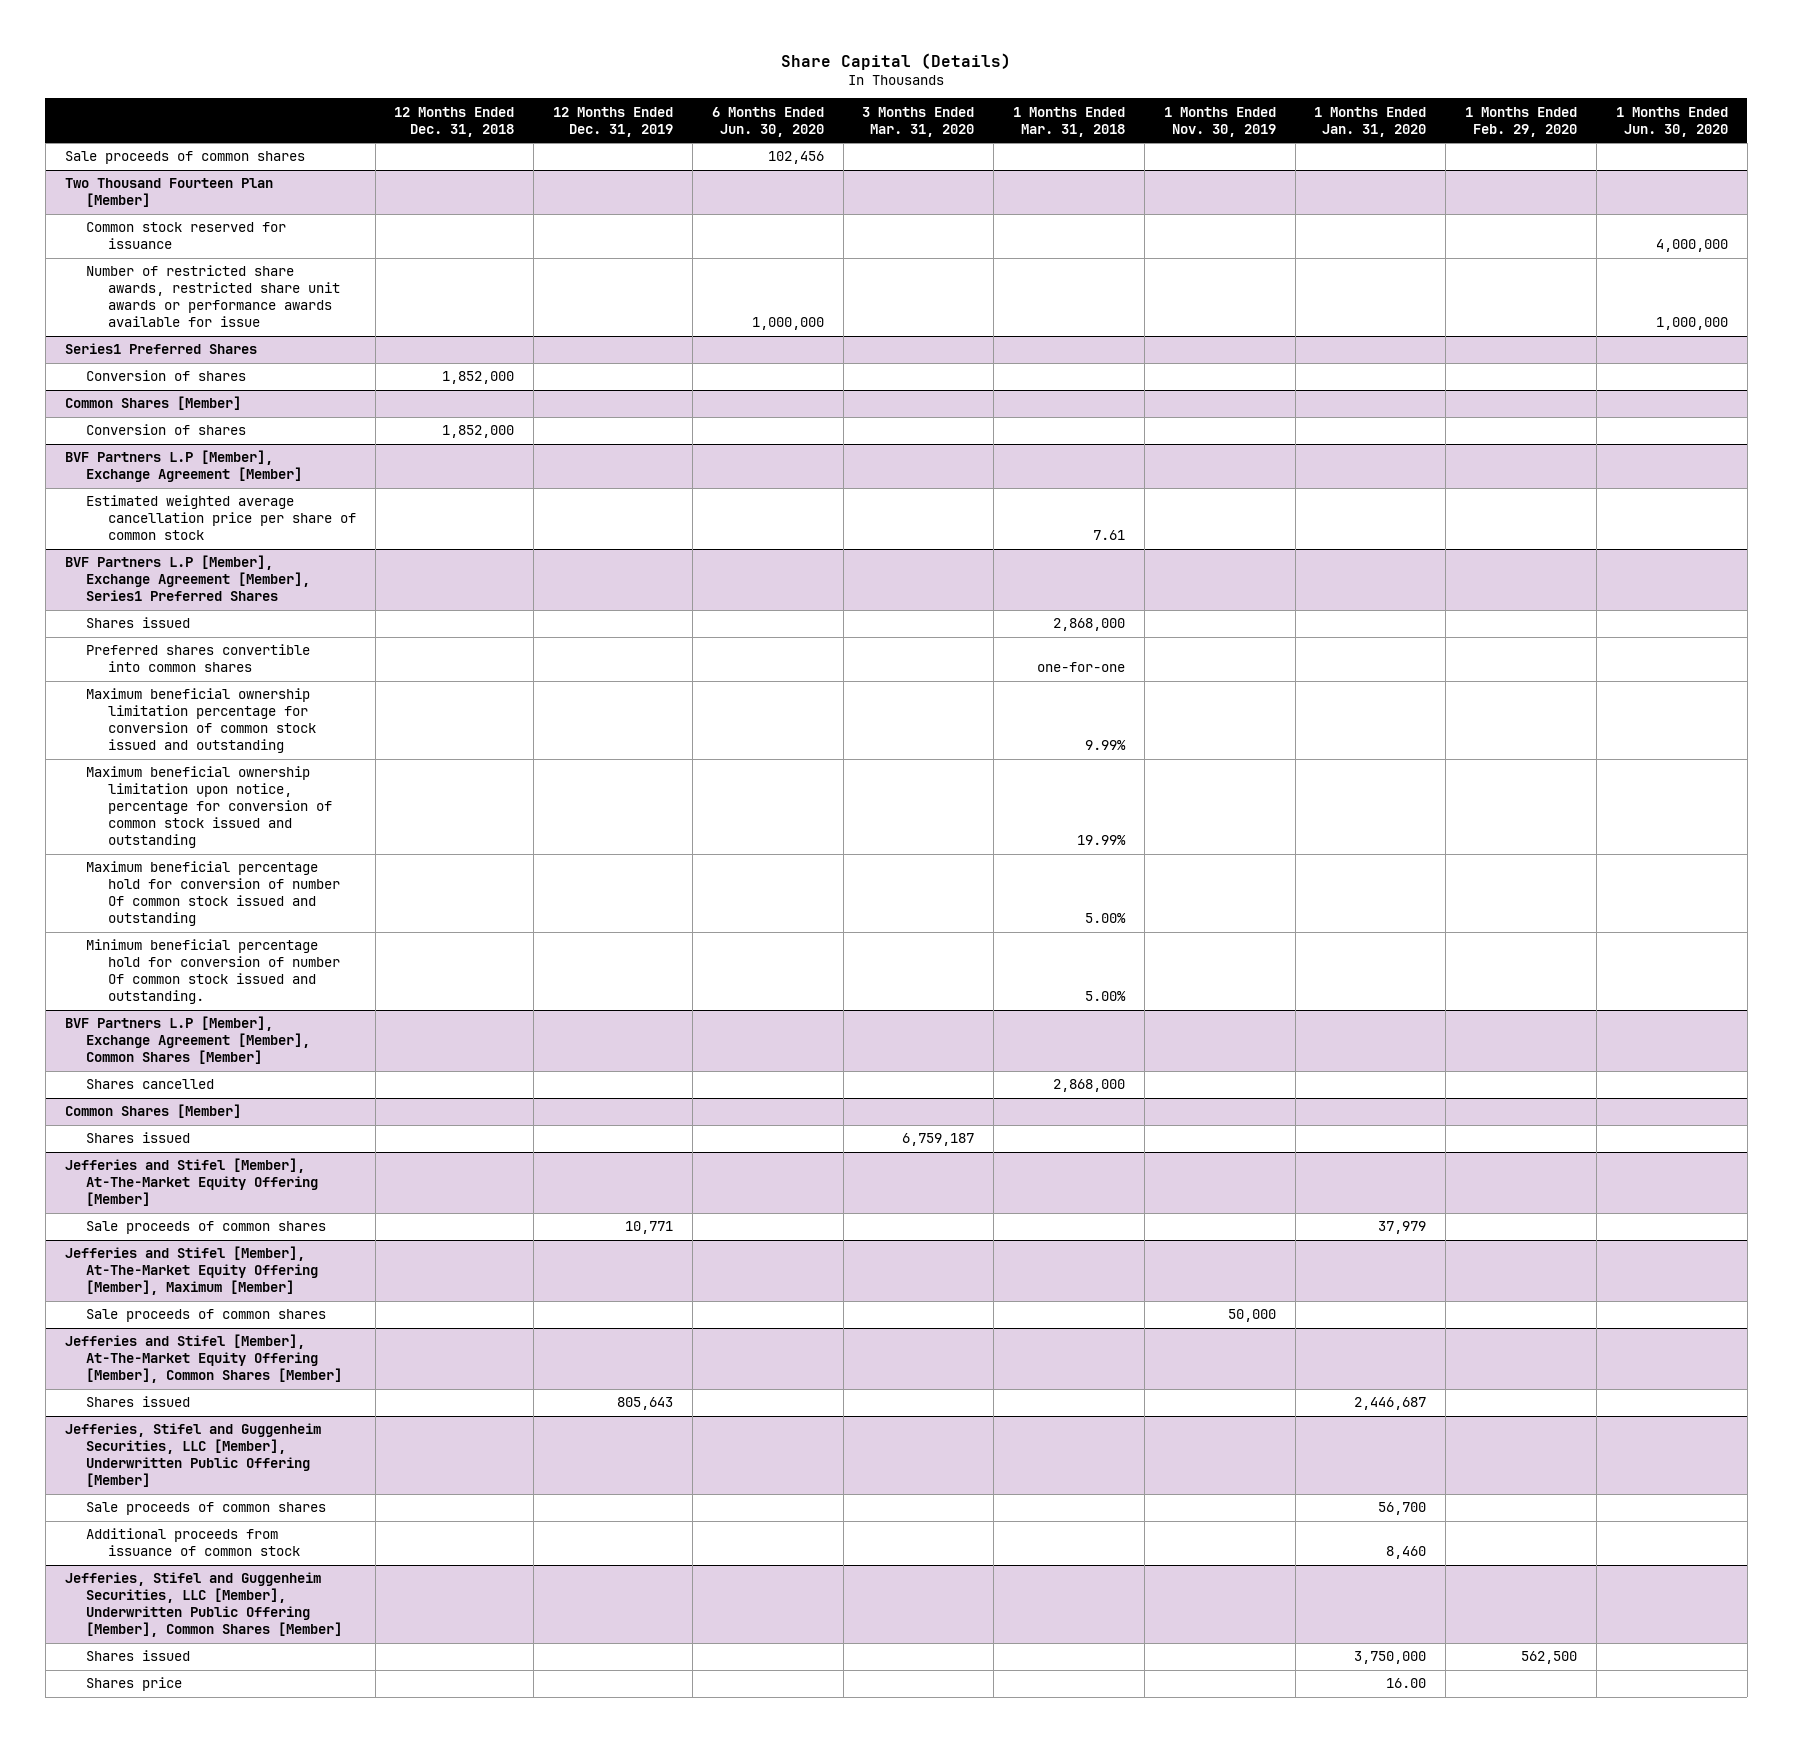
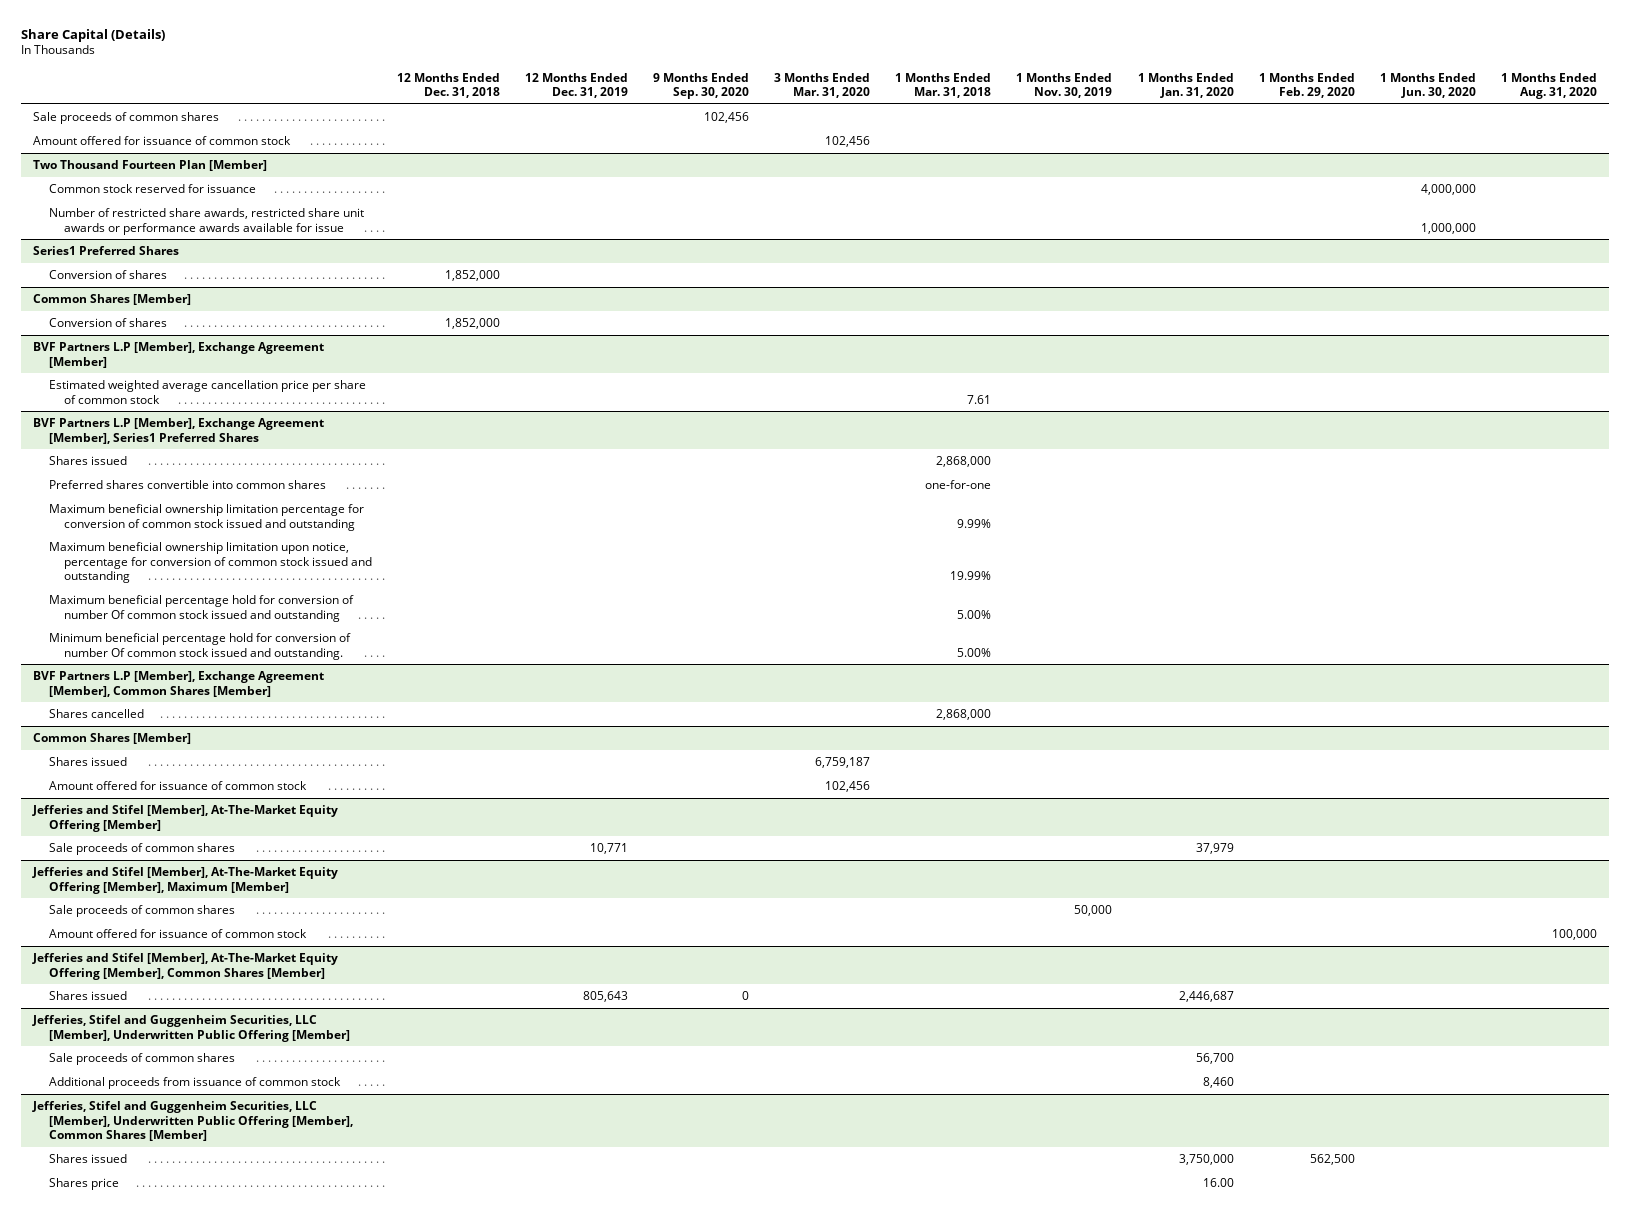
- | 12 Months Ended Dec. 31, 2018 | 12 Months Ended Dec. 31, 2019 | 6 Months Ended Jun. 30, 2020 | 3 Months Ended Mar. 31, 2020 | 1 Months Ended Mar. 31, 2018 | 1 Months Ended Nov. 30, 2019 | 1 Months Ended Jan. 31, 2020 | 1 Months Ended Feb. 29, 2020 | 1 Months Ended Jun. 30, 2020
+ | 12 Months Ended Dec. 31, 2018 | 12 Months Ended Dec. 31, 2019 | 9 Months Ended Sep. 30, 2020 | 3 Months Ended Mar. 31, 2020 | 1 Months Ended Mar. 31, 2018 | 1 Months Ended Nov. 30, 2019 | 1 Months Ended Jan. 31, 2020 | 1 Months Ended Feb. 29, 2020 | 1 Months Ended Jun. 30, 2020 | 1 Months Ended Aug. 31, 2020
+ Amount offered for issuance of common stock | | | | 102,456 | | | | | |
@ Common Shares [Member]
+ Amount offered for issuance of common stock | | | | 102,456 | | | | | |
@ Jefferies and Stifel [Member], At-The-Market Equity Offering [Member], Maximum [Member]
+ Amount offered for issuance of common stock | | | | | | | | | | 100,000

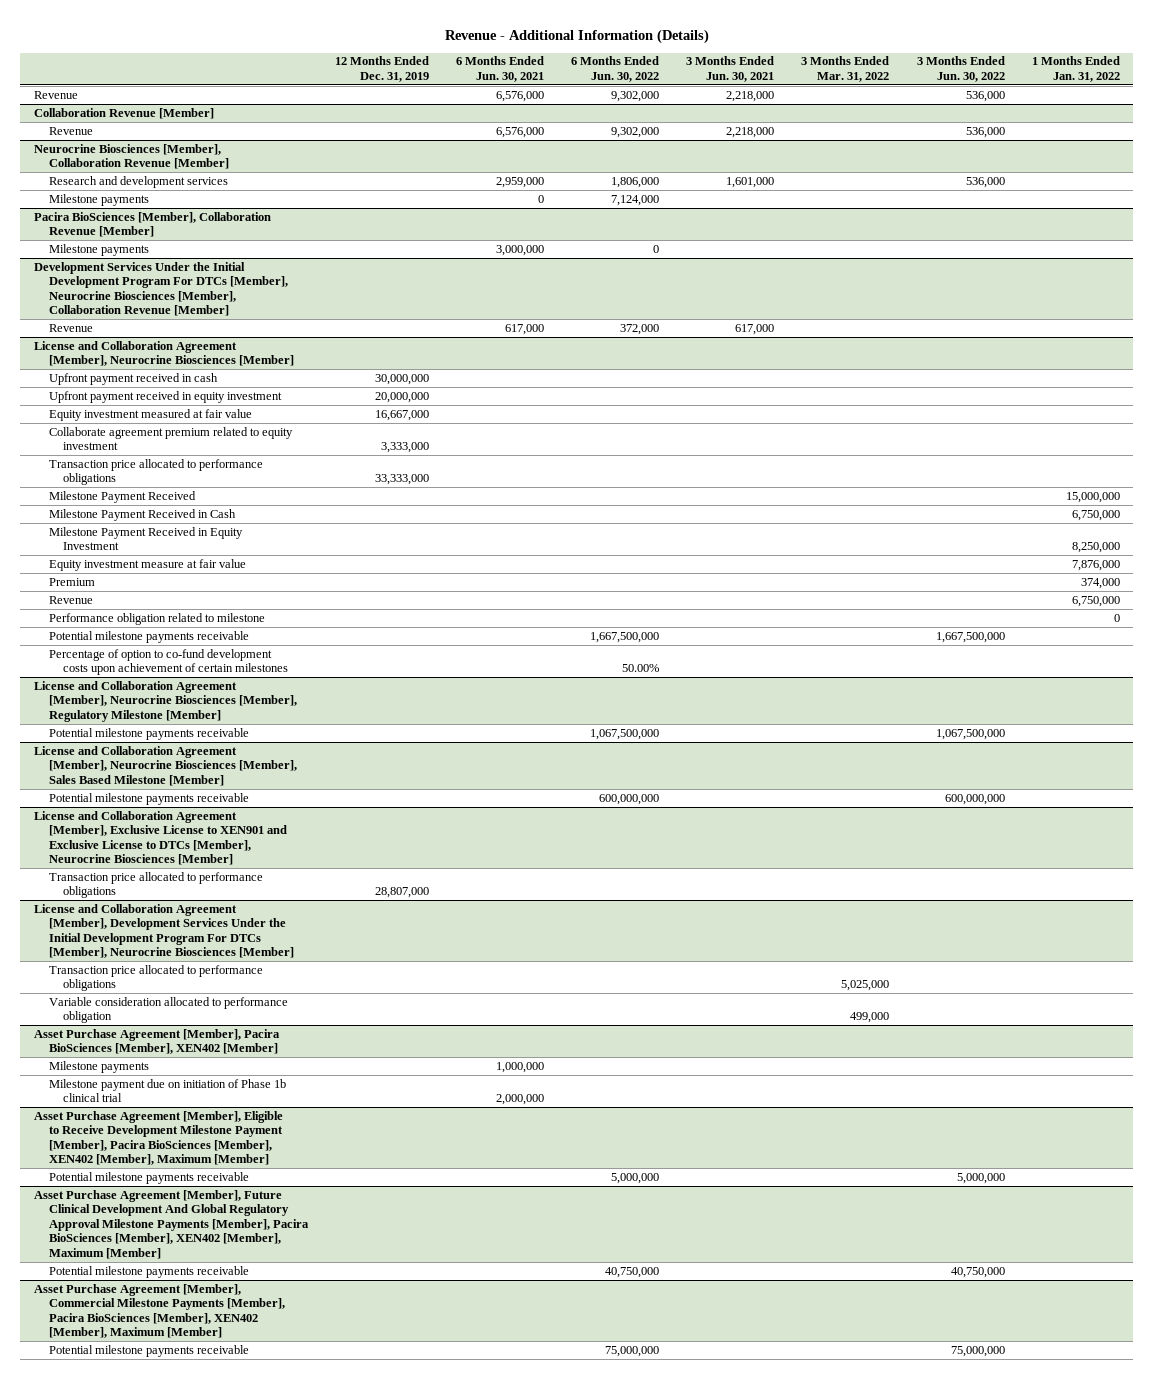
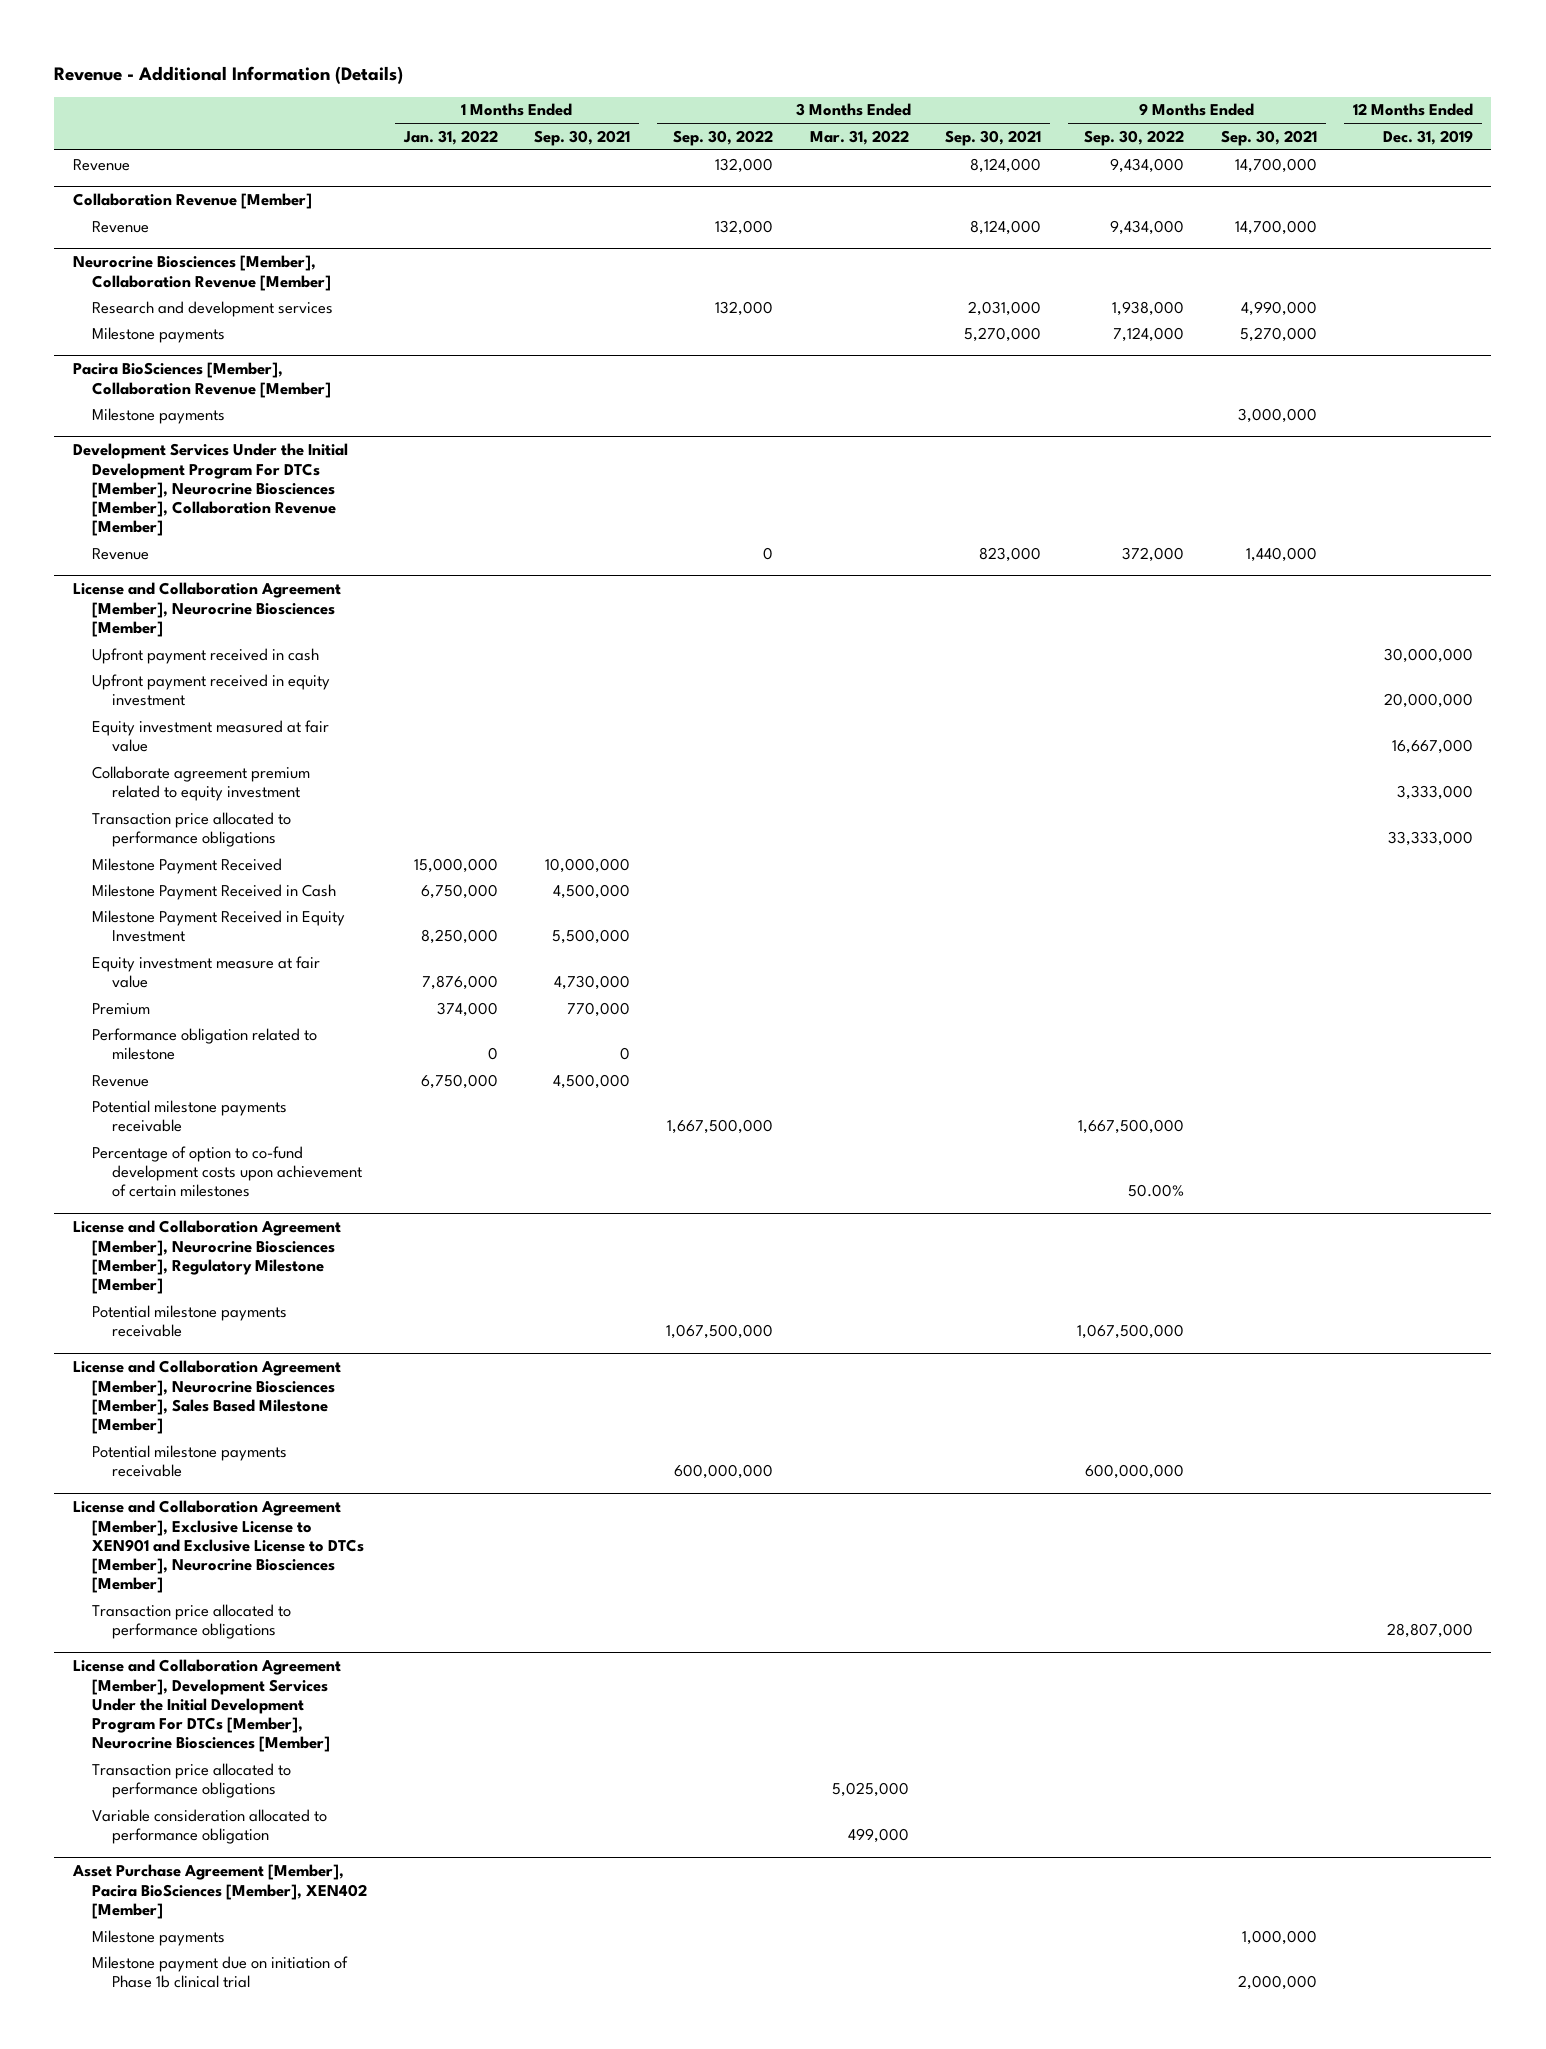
- | 12 Months Ended Dec. 31, 2019 | 6 Months Ended Jun. 30, 2021 | 6 Months Ended Jun. 30, 2022 | 3 Months Ended Jun. 30, 2021 | 3 Months Ended Mar. 31, 2022 | 3 Months Ended Jun. 30, 2022 | 1 Months Ended Jan. 31, 2022
+ | 1 Months Ended Jan. 31, 2022 | 1 Months Ended Sep. 30, 2021 | 3 Months Ended Sep. 30, 2022 | 3 Months Ended Mar. 31, 2022 | 3 Months Ended Sep. 30, 2021 | 9 Months Ended Sep. 30, 2022 | 9 Months Ended Sep. 30, 2021 | 12 Months Ended Dec. 31, 2019
@ License and Collaboration Agreement [Member], Neurocrine Biosciences [Member]
moved down: Revenue | 6,750,000 | 4,500,000 | | | | | |
- Asset Purchase Agreement [Member], Eligible to Receive Development Milestone Payment [Member], Pacira BioSciences [Member], XEN402 [Member], Maximum [Member]
- Potential milestone payments receivable | | | 5,000,000 | | | 5,000,000 |
- Asset Purchase Agreement [Member], Future Clinical Development And Global Regulatory Approval Milestone Payments [Member], Pacira BioSciences [Member], XEN402 [Member], Maximum [Member]
- Potential milestone payments receivable | | | 40,750,000 | | | 40,750,000 |
- Asset Purchase Agreement [Member], Commercial Milestone Payments [Member], Pacira BioSciences [Member], XEN402 [Member], Maximum [Member]
- Potential milestone payments receivable | | | 75,000,000 | | | 75,000,000 |

